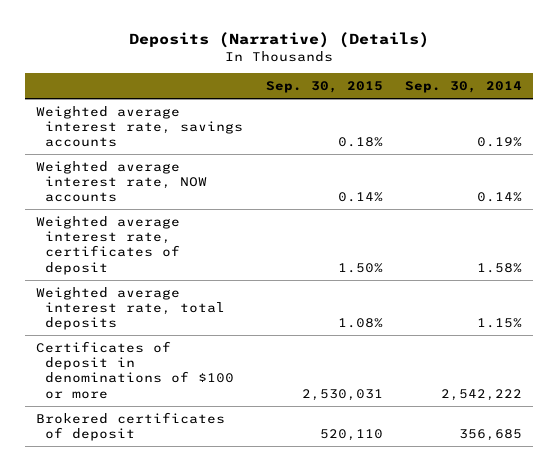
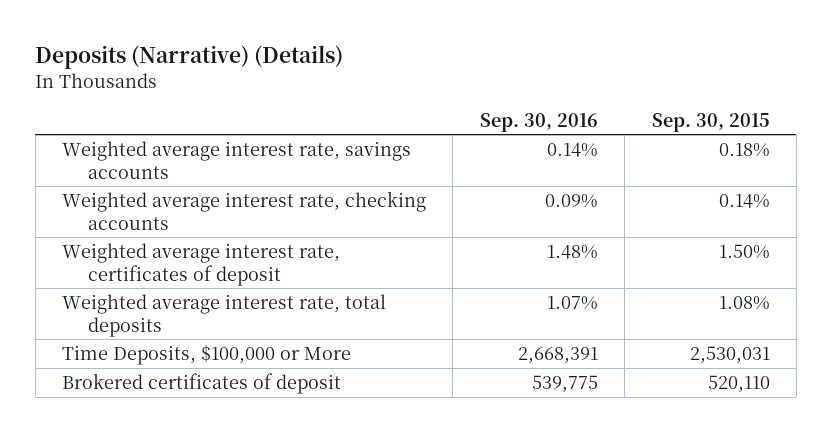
- | Sep. 30, 2015 | Sep. 30, 2014
+ | Sep. 30, 2016 | Sep. 30, 2015
- Weighted average interest rate, NOW accounts | 0.14% | 0.14%
+ Weighted average interest rate, checking accounts | 0.09% | 0.14%
- Certificates of deposit in denominations of $100 or more | 2,530,031 | 2,542,222
+ Time Deposits, $100,000 or More | 2,668,391 | 2,530,031

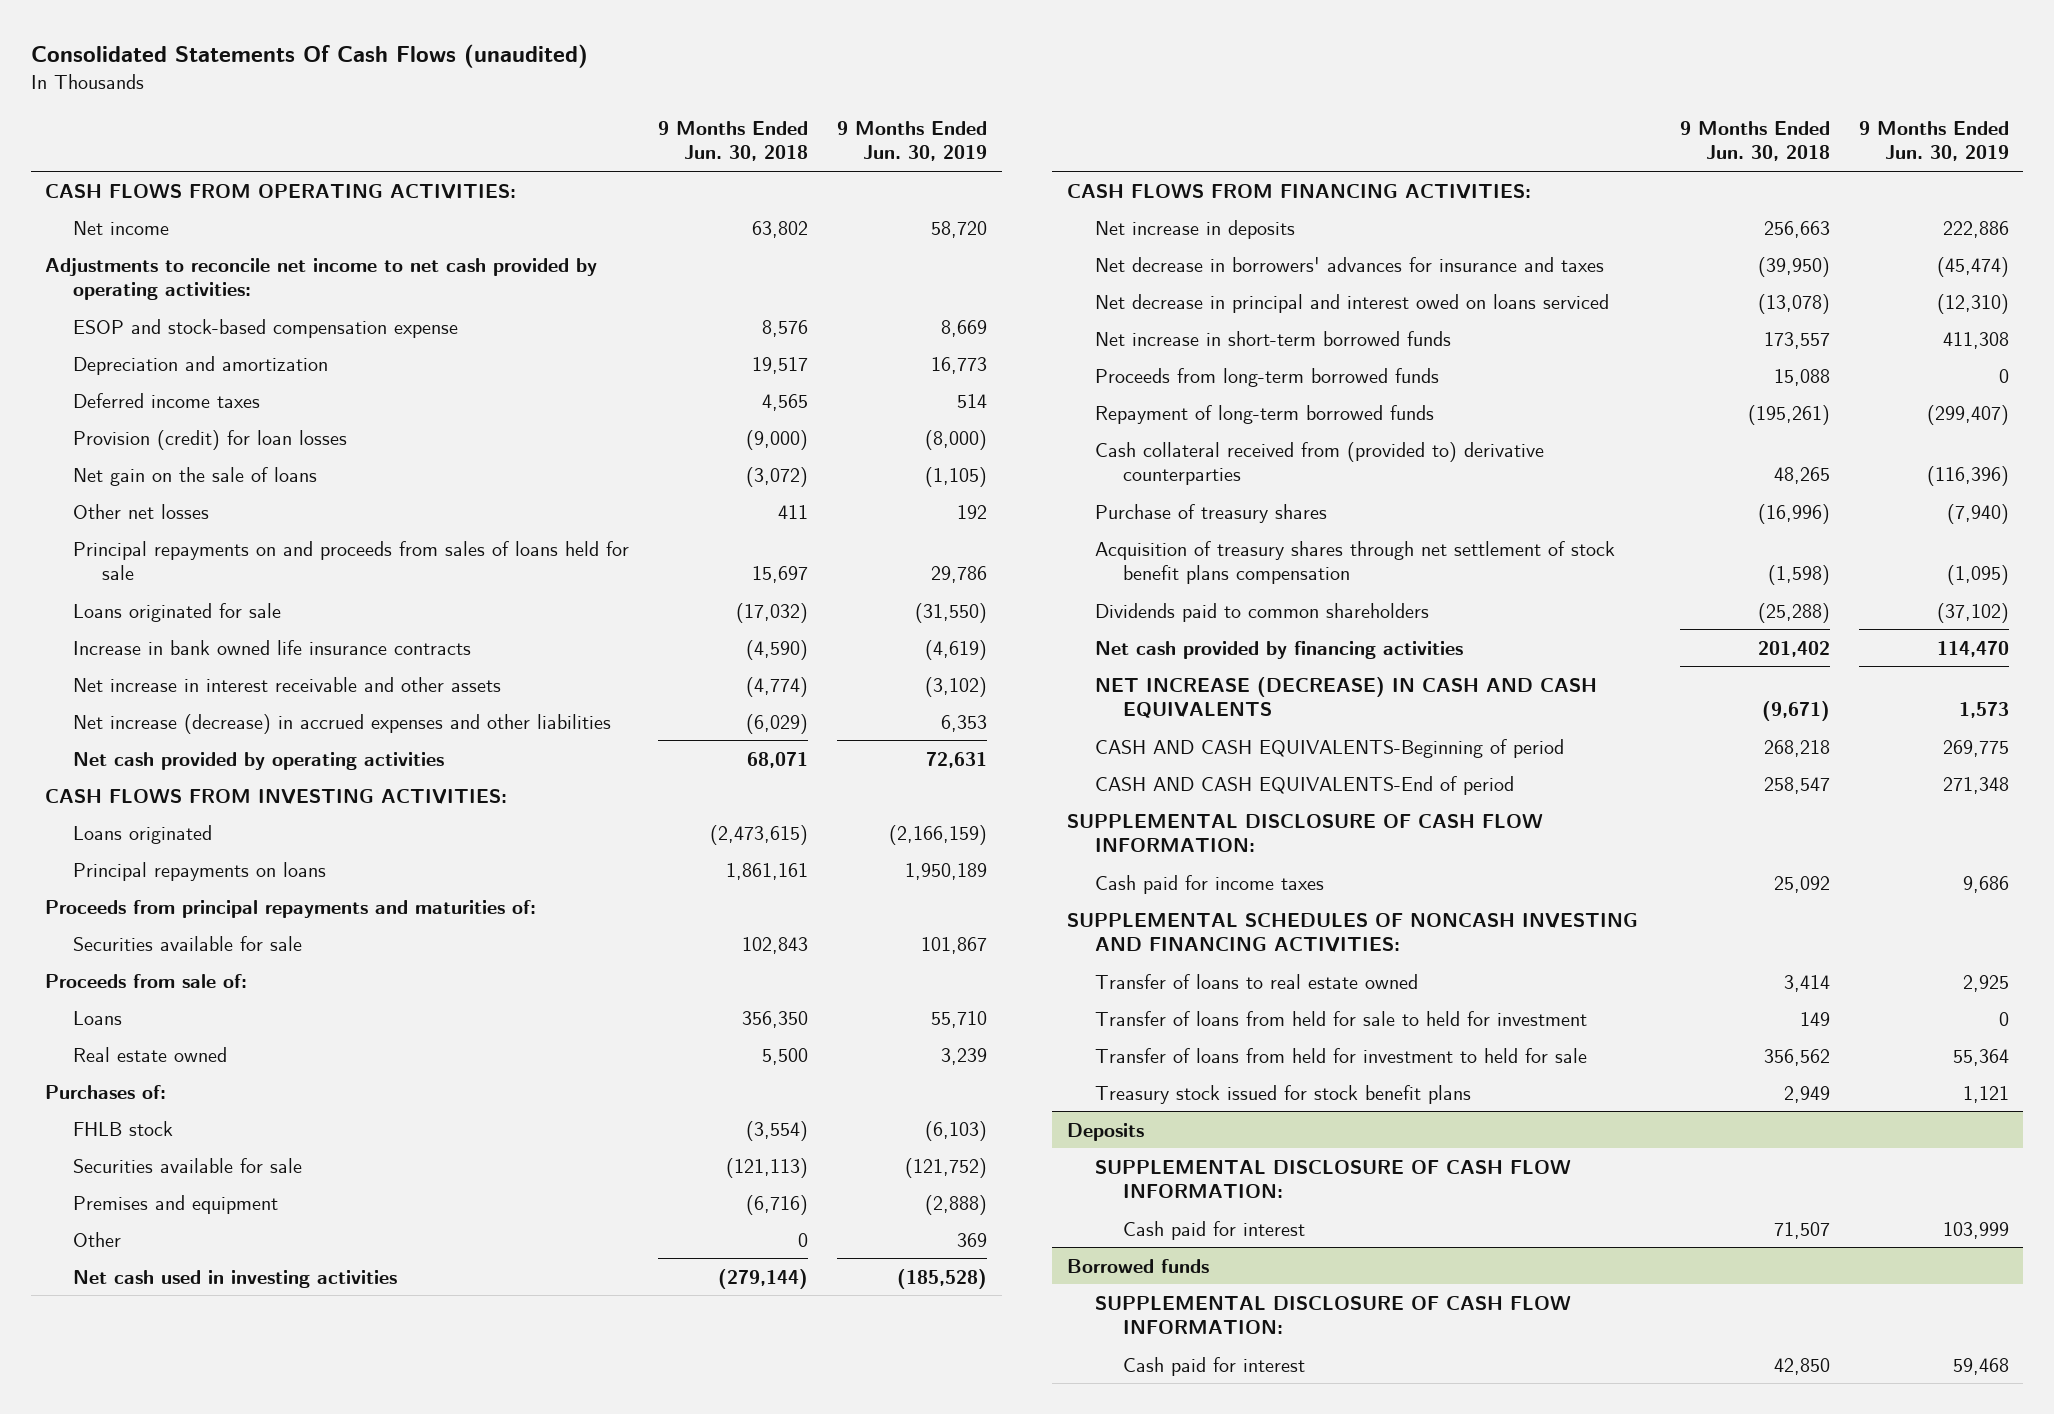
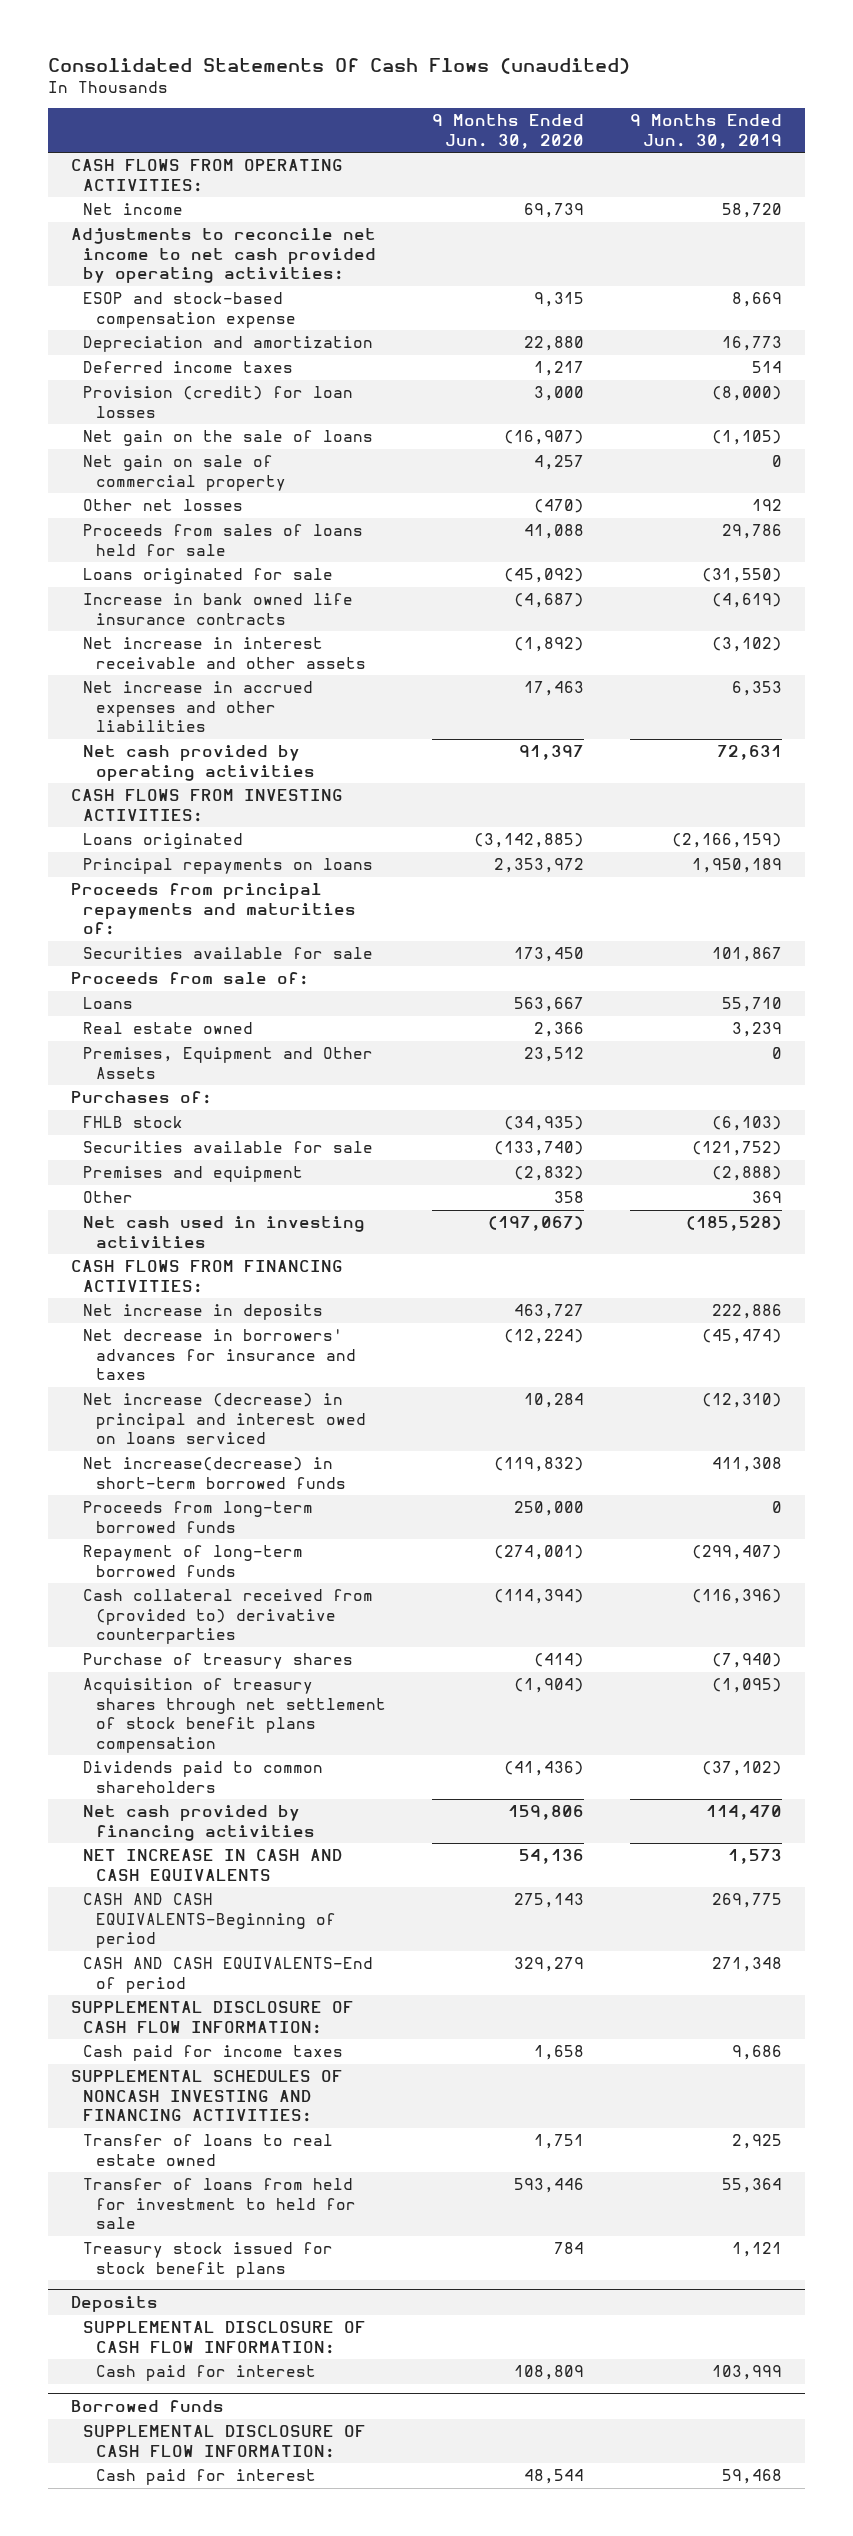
- | 9 Months Ended Jun. 30, 2018 | 9 Months Ended Jun. 30, 2019
+ | 9 Months Ended Jun. 30, 2020 | 9 Months Ended Jun. 30, 2019
+ Net gain on sale of commercial property | 4,257 | 0
- Principal repayments on and proceeds from sales of loans held for sale | 15,697 | 29,786
+ Proceeds from sales of loans held for sale | 41,088 | 29,786
- Net increase (decrease) in accrued expenses and other liabilities | (6,029) | 6,353
+ Net increase in accrued expenses and other liabilities | 17,463 | 6,353
+ Premises, Equipment and Other Assets | 23,512 | 0
- Net decrease in principal and interest owed on loans serviced | (13,078) | (12,310)
- Net increase in short-term borrowed funds | 173,557 | 411,308
+ Net increase (decrease) in principal and interest owed on loans serviced | 10,284 | (12,310)
+ Net increase(decrease) in short-term borrowed funds | (119,832) | 411,308
- NET INCREASE (DECREASE) IN CASH AND CASH EQUIVALENTS | (9,671) | 1,573
+ NET INCREASE IN CASH AND CASH EQUIVALENTS | 54,136 | 1,573
- Transfer of loans from held for sale to held for investment | 149 | 0

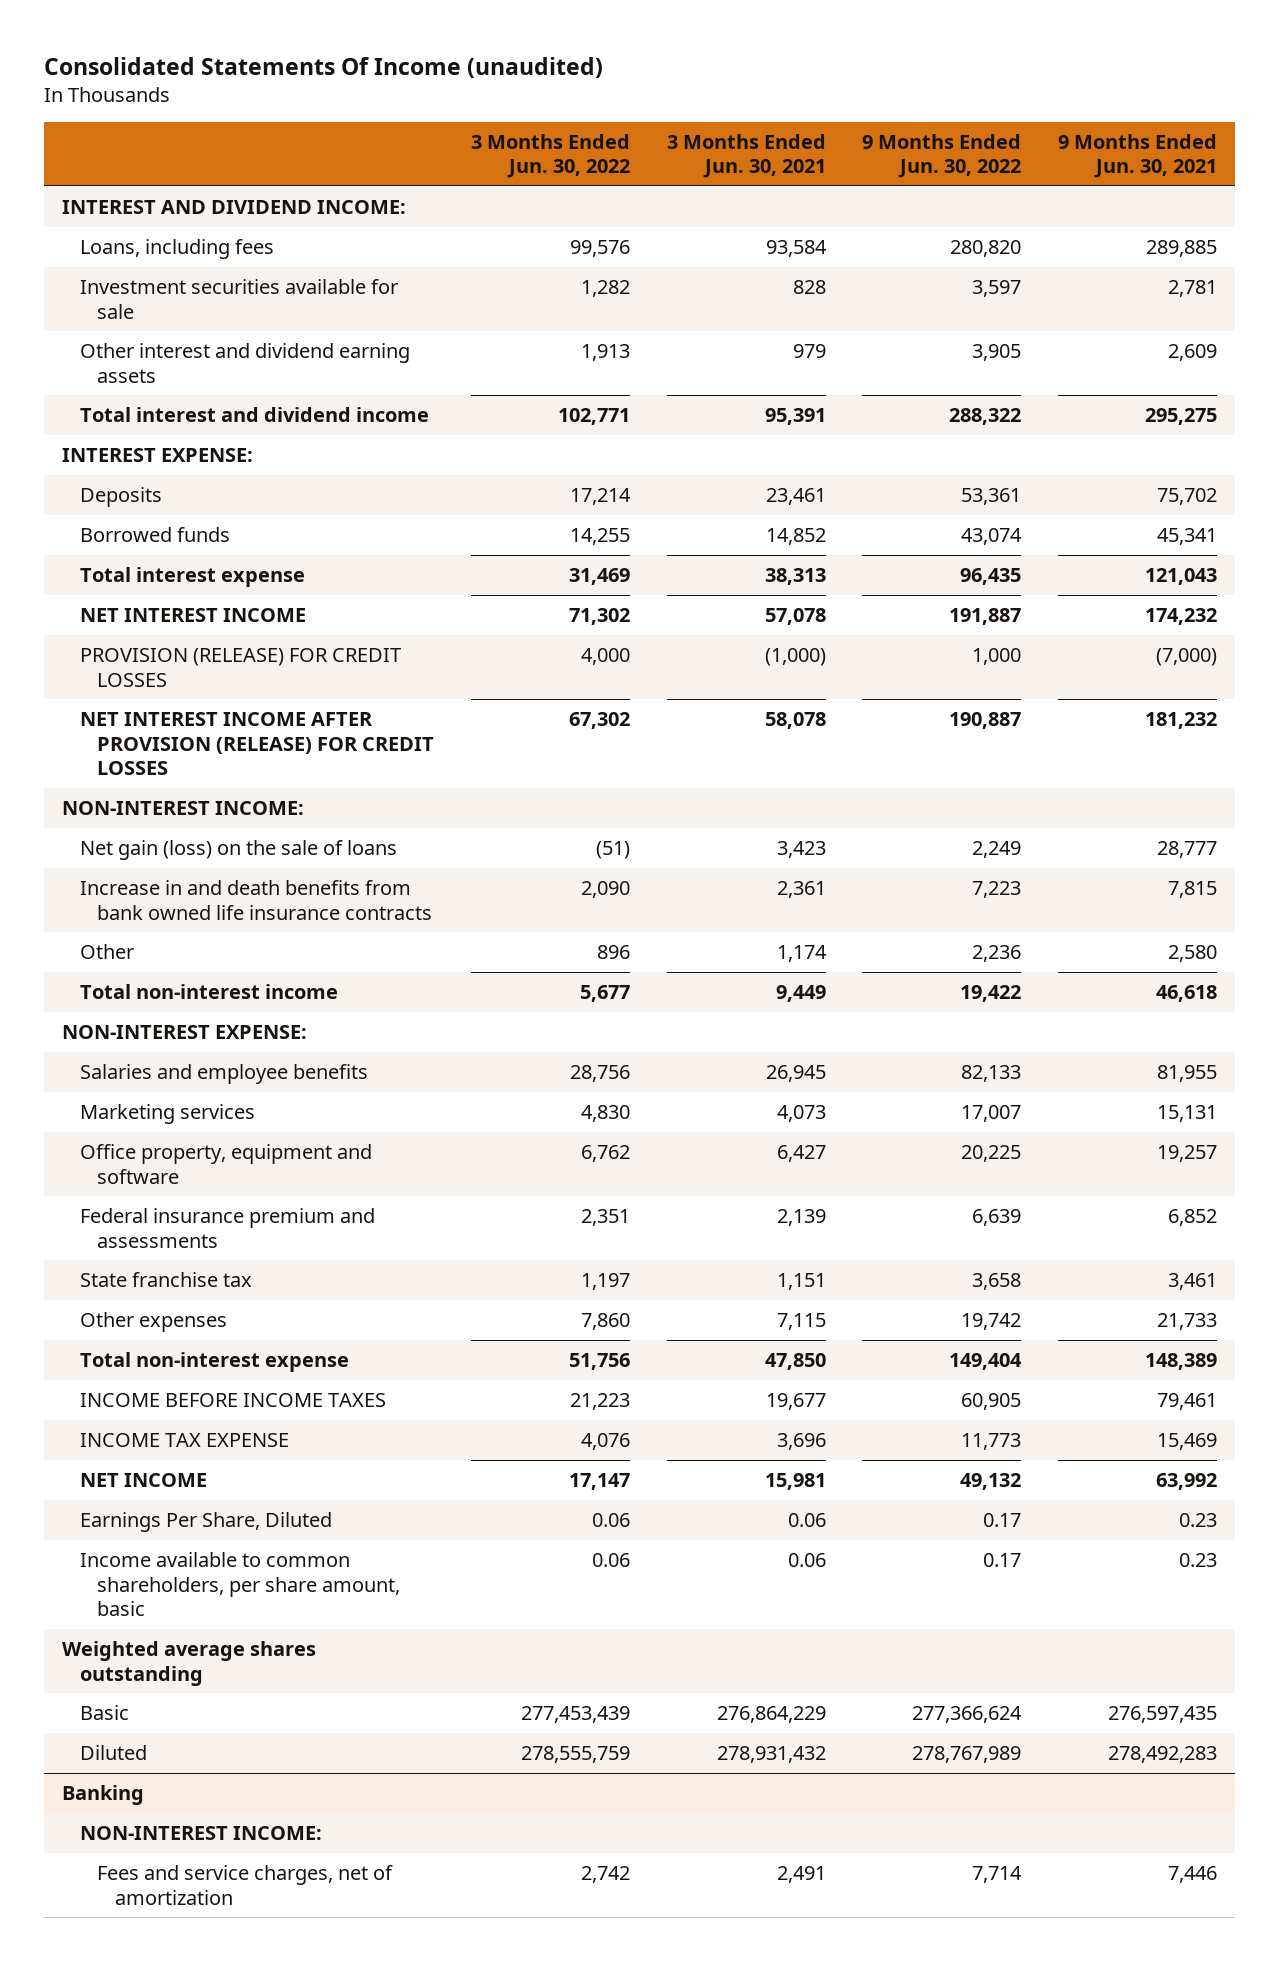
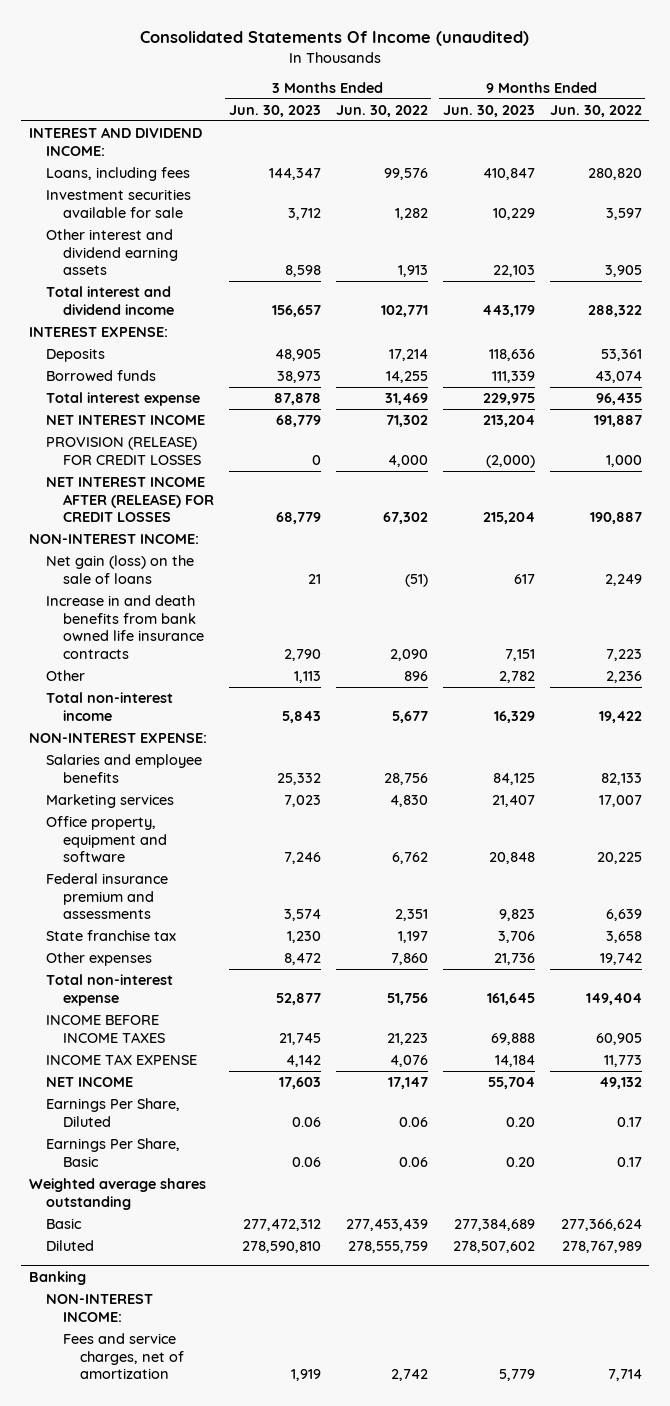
- | 3 Months Ended Jun. 30, 2022 | 3 Months Ended Jun. 30, 2021 | 9 Months Ended Jun. 30, 2022 | 9 Months Ended Jun. 30, 2021
+ | 3 Months Ended Jun. 30, 2023 | 3 Months Ended Jun. 30, 2022 | 9 Months Ended Jun. 30, 2023 | 9 Months Ended Jun. 30, 2022
- NET INTEREST INCOME AFTER PROVISION (RELEASE) FOR CREDIT LOSSES | 67,302 | 58,078 | 190,887 | 181,232
+ NET INTEREST INCOME AFTER (RELEASE) FOR CREDIT LOSSES | 68,779 | 67,302 | 215,204 | 190,887
- Income available to common shareholders, per share amount, basic | 0.06 | 0.06 | 0.17 | 0.23
+ Earnings Per Share, Basic | 0.06 | 0.06 | 0.20 | 0.17

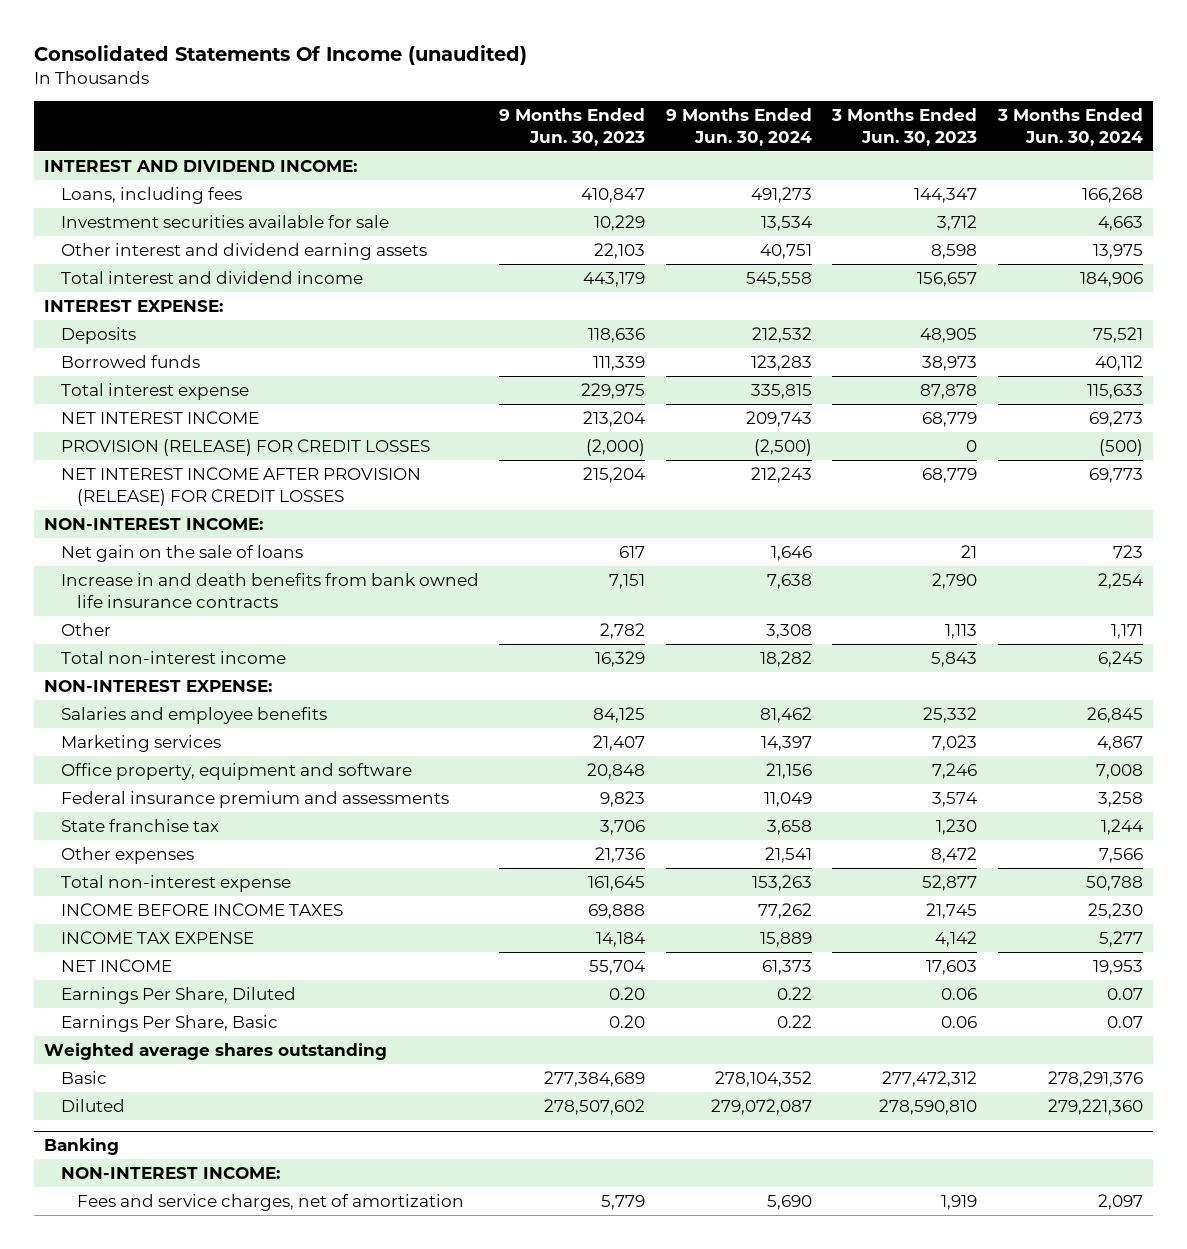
- | 3 Months Ended Jun. 30, 2023 | 3 Months Ended Jun. 30, 2022 | 9 Months Ended Jun. 30, 2023 | 9 Months Ended Jun. 30, 2022
+ | 9 Months Ended Jun. 30, 2023 | 9 Months Ended Jun. 30, 2024 | 3 Months Ended Jun. 30, 2023 | 3 Months Ended Jun. 30, 2024
- NET INTEREST INCOME AFTER (RELEASE) FOR CREDIT LOSSES | 68,779 | 67,302 | 215,204 | 190,887
+ NET INTEREST INCOME AFTER PROVISION (RELEASE) FOR CREDIT LOSSES | 215,204 | 212,243 | 68,779 | 69,773
- Net gain (loss) on the sale of loans | 21 | (51) | 617 | 2,249
+ Net gain on the sale of loans | 617 | 1,646 | 21 | 723

